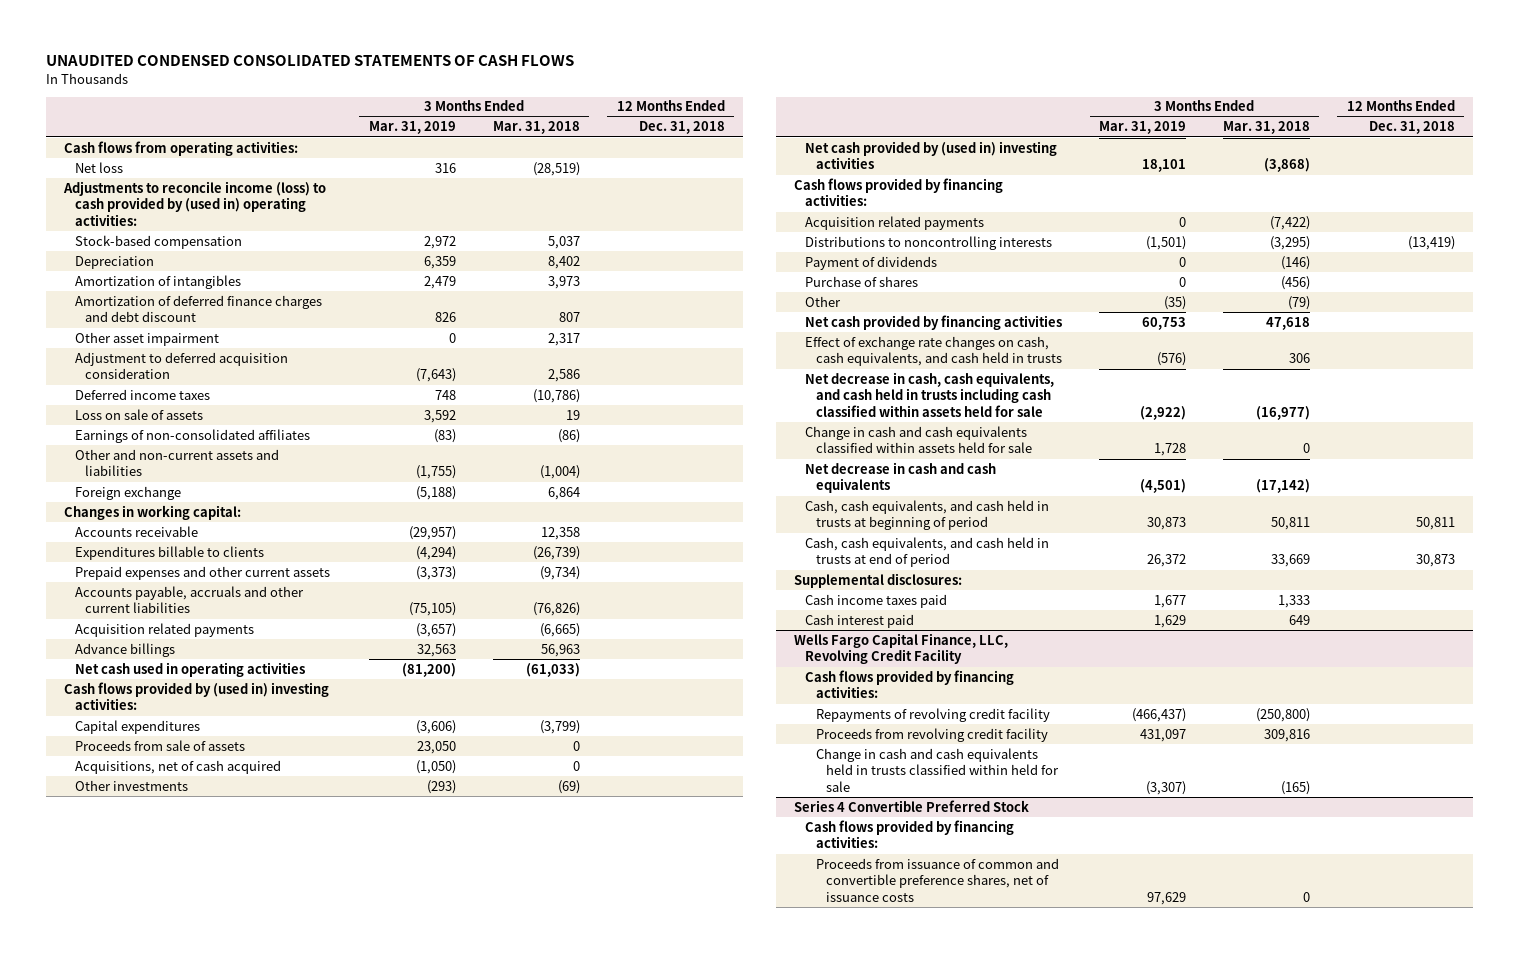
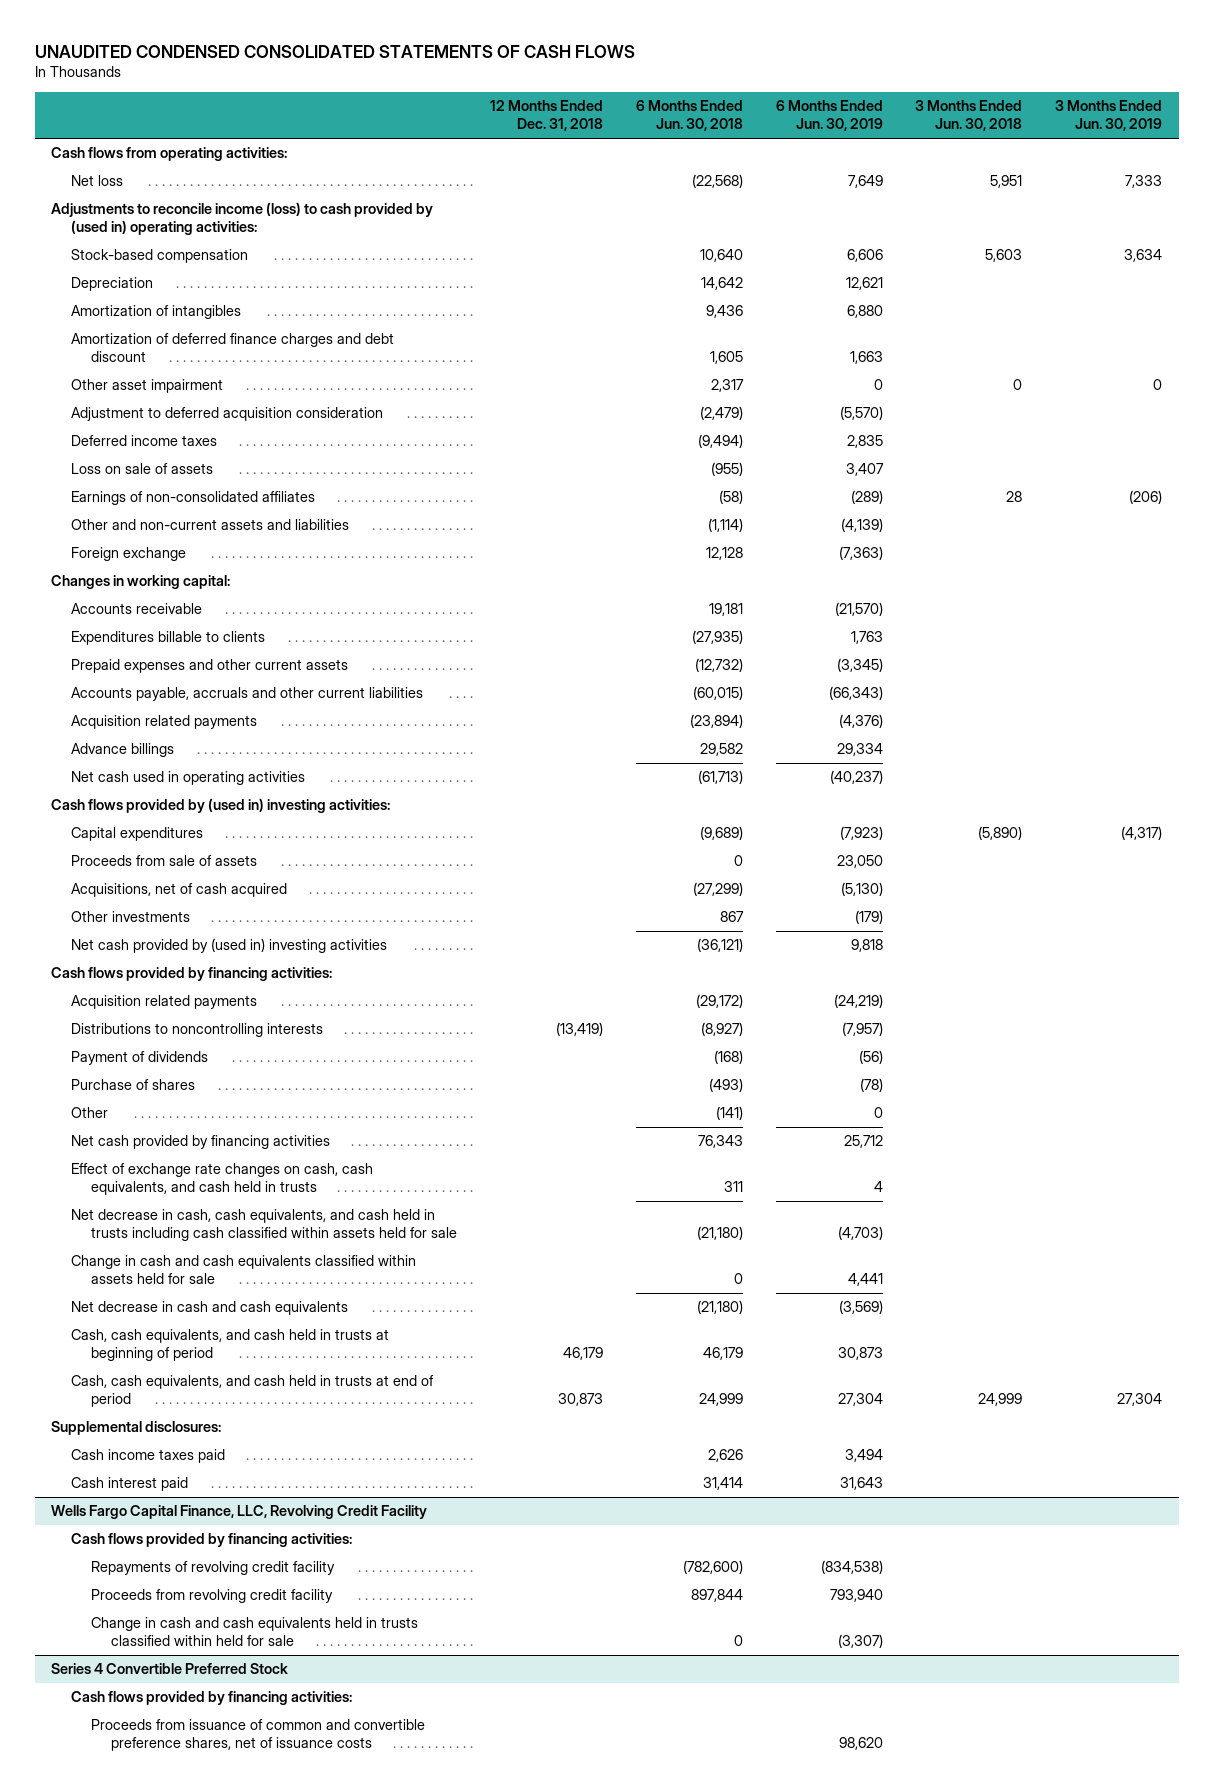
- | 3 Months Ended Mar. 31, 2019 | 3 Months Ended Mar. 31, 2018 | 12 Months Ended Dec. 31, 2018
+ | 12 Months Ended Dec. 31, 2018 | 6 Months Ended Jun. 30, 2018 | 6 Months Ended Jun. 30, 2019 | 3 Months Ended Jun. 30, 2018 | 3 Months Ended Jun. 30, 2019
- Cash, cash equivalents, and cash held in trusts at beginning of period | 30,873 | 50,811 | 50,811
+ Cash, cash equivalents, and cash held in trusts at beginning of period | 46,179 | 46,179 | 30,873 | |

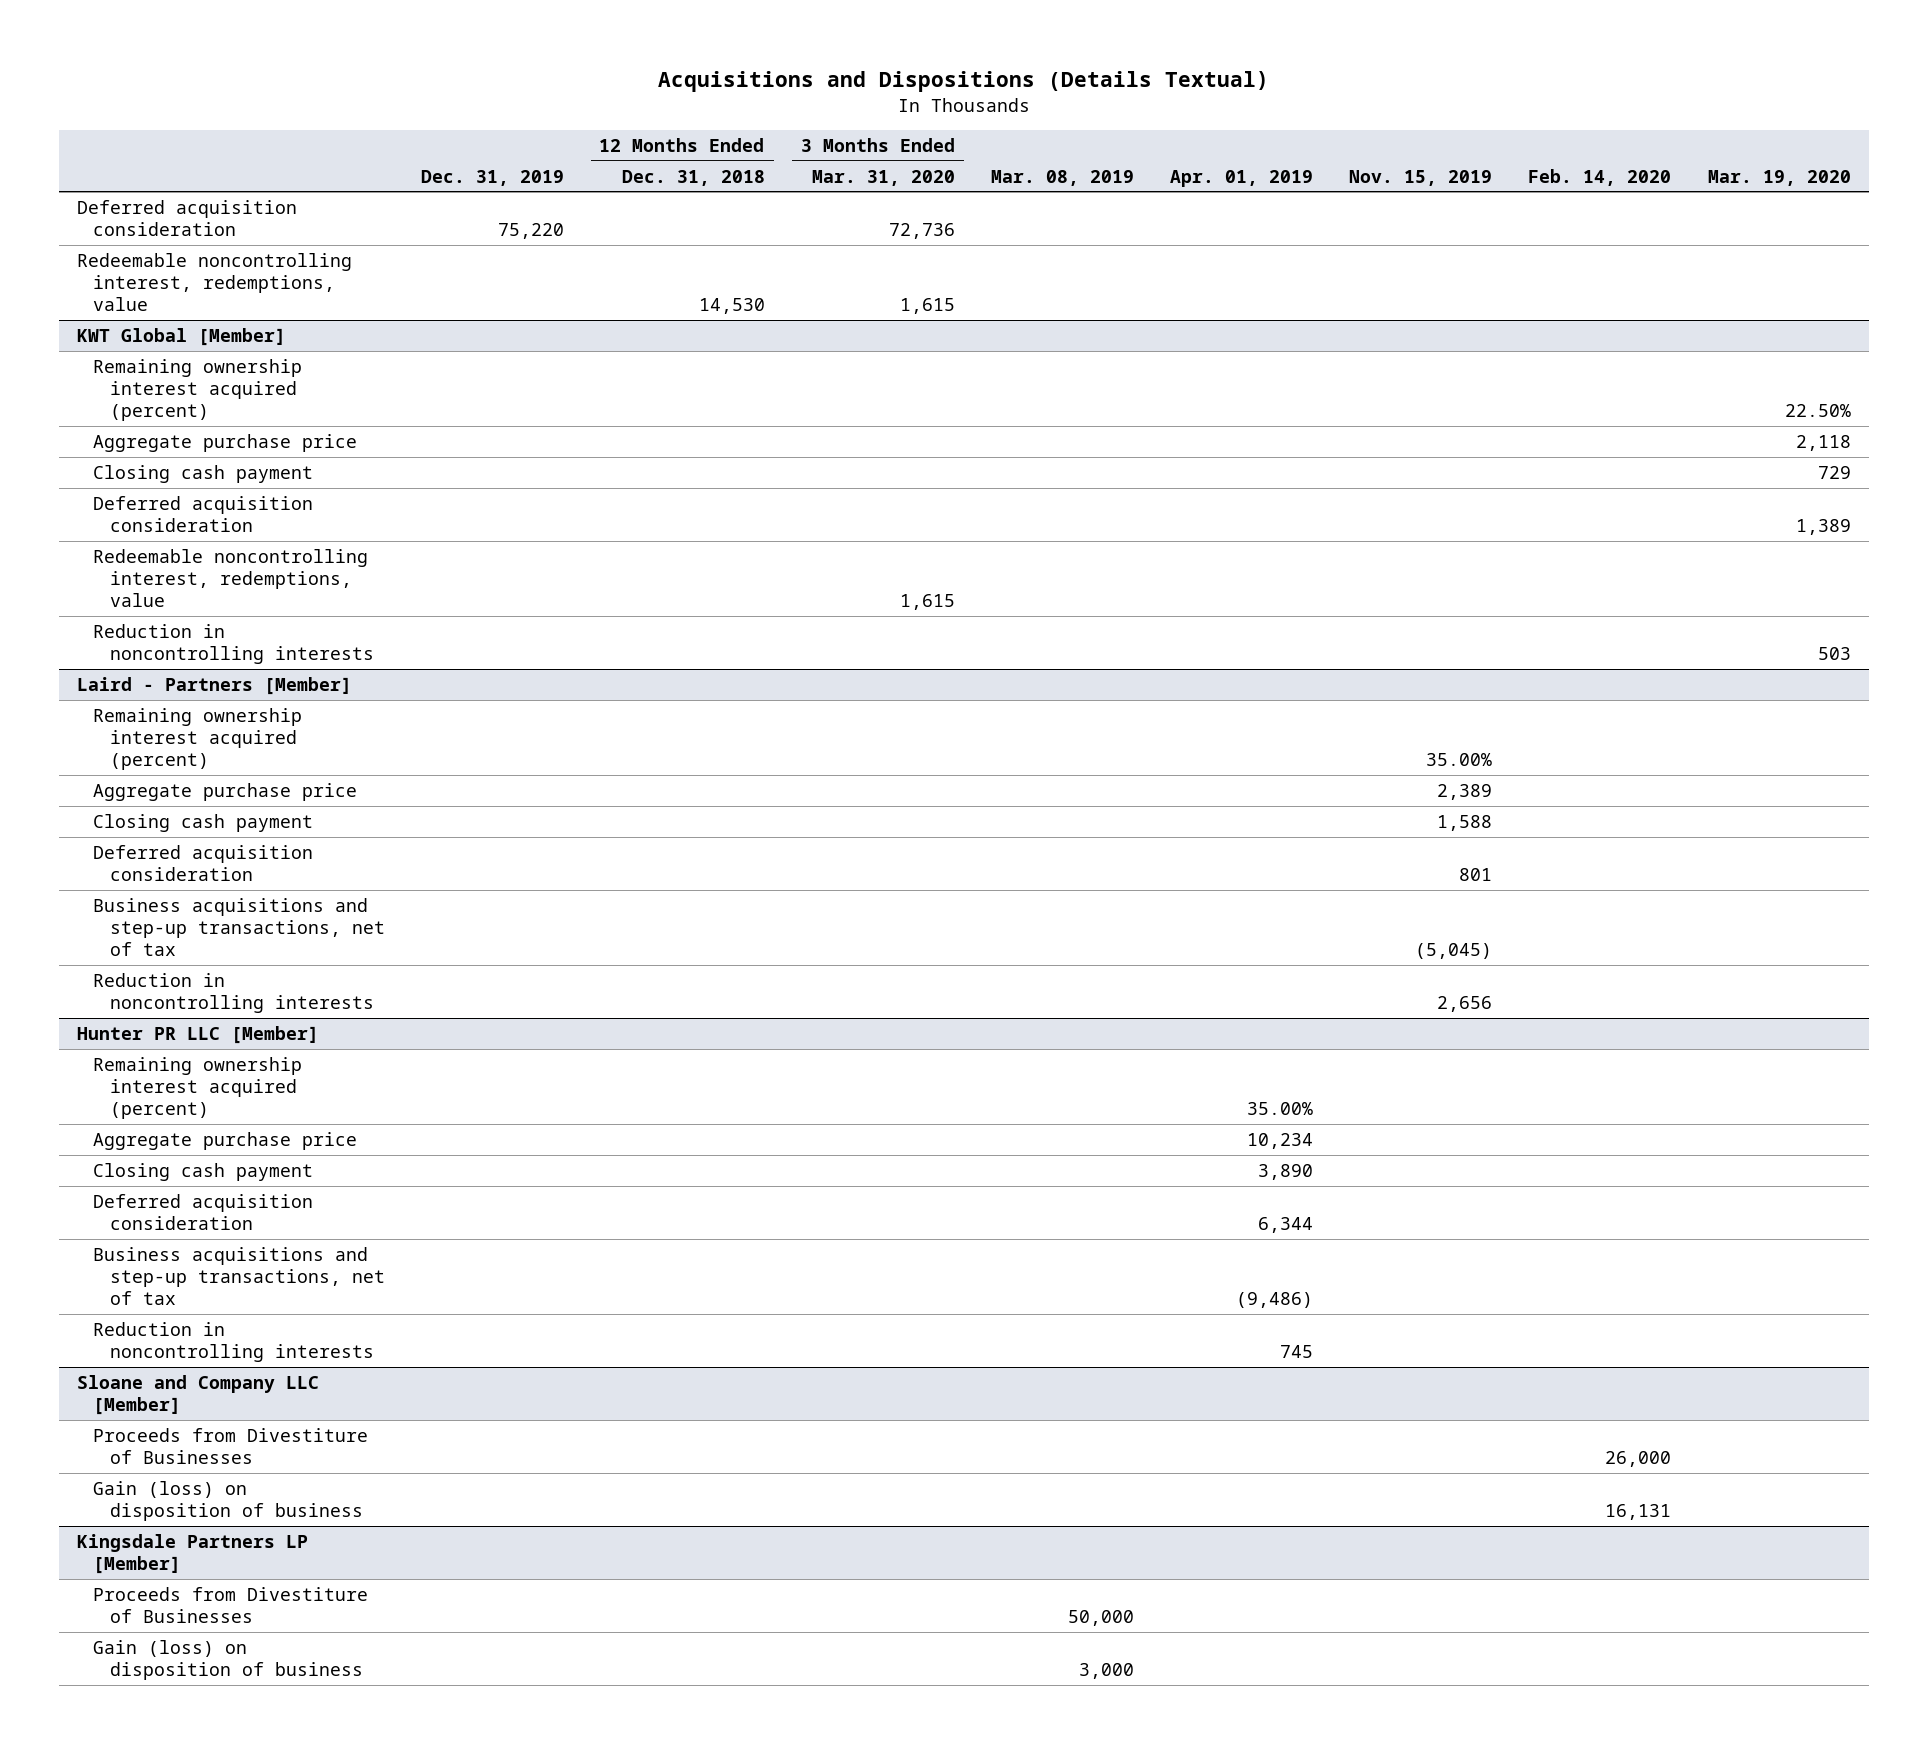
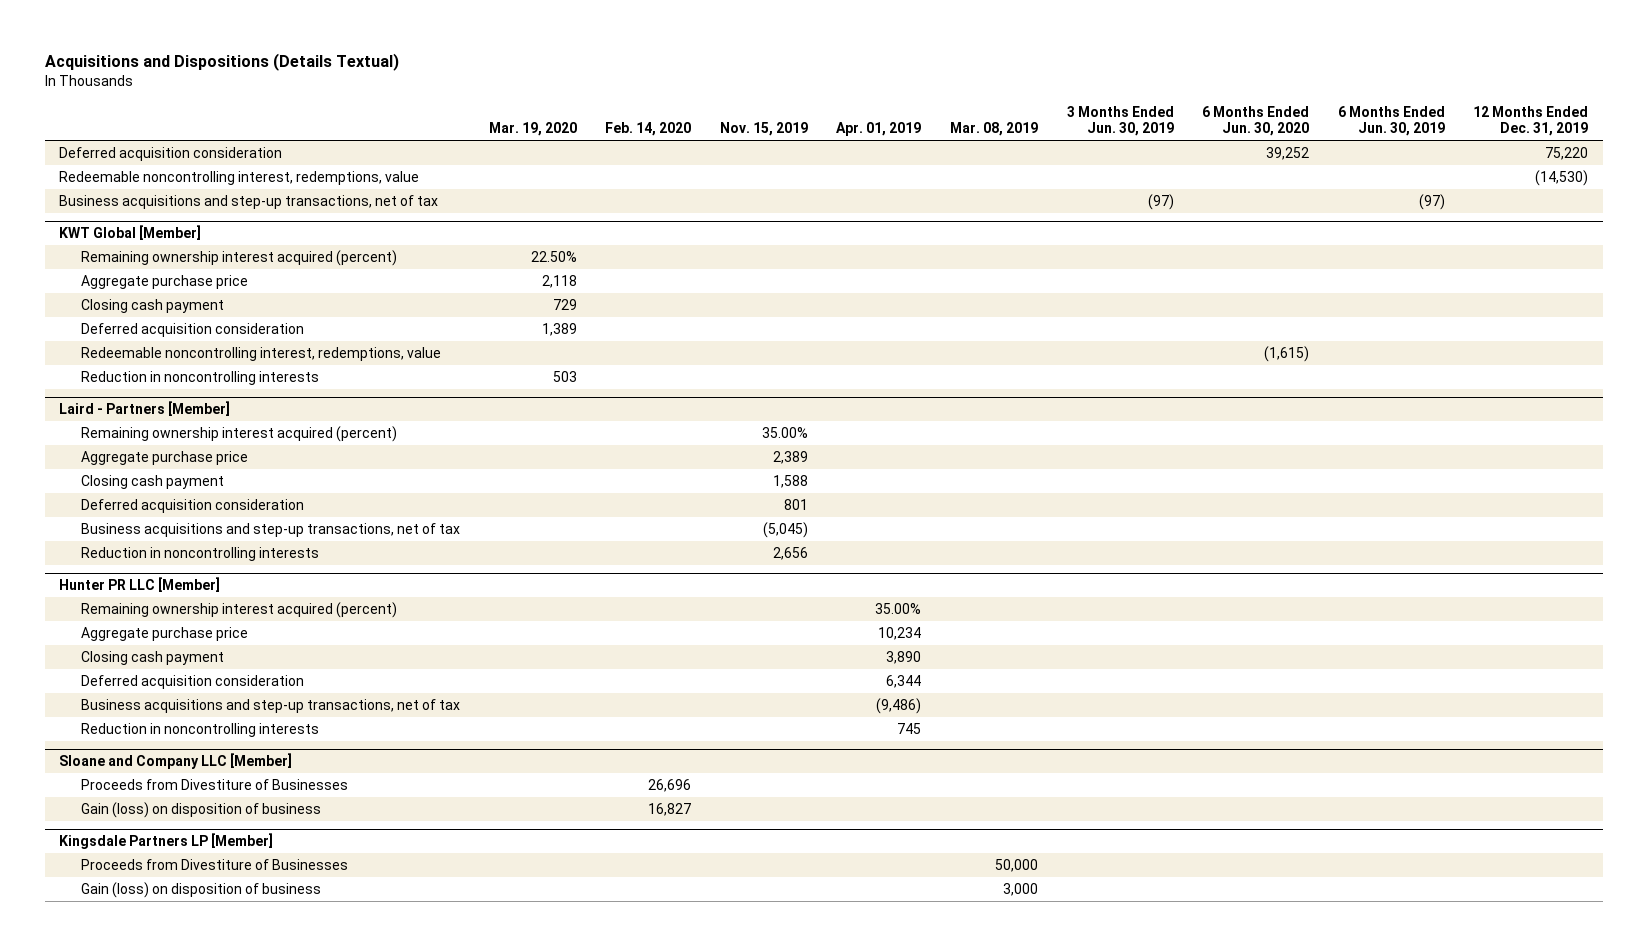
- | Dec. 31, 2019 | 12 Months Ended Dec. 31, 2018 | 3 Months Ended Mar. 31, 2020 | Mar. 08, 2019 | Apr. 01, 2019 | Nov. 15, 2019 | Feb. 14, 2020 | Mar. 19, 2020
+ | Mar. 19, 2020 | Feb. 14, 2020 | Nov. 15, 2019 | Apr. 01, 2019 | Mar. 08, 2019 | 3 Months Ended Jun. 30, 2019 | 6 Months Ended Jun. 30, 2020 | 6 Months Ended Jun. 30, 2019 | 12 Months Ended Dec. 31, 2019
+ Business acquisitions and step-up transactions, net of tax | | | | | | (97) | | (97) |
@ Sloane and Company LLC [Member]
- Proceeds from Divestiture of Businesses | | | | | | | 26,000 |
- Gain (loss) on disposition of business | | | | | | | 16,131 |
+ Proceeds from Divestiture of Businesses | | 26,696 | | | | | | |
+ Gain (loss) on disposition of business | | 16,827 | | | | | | |

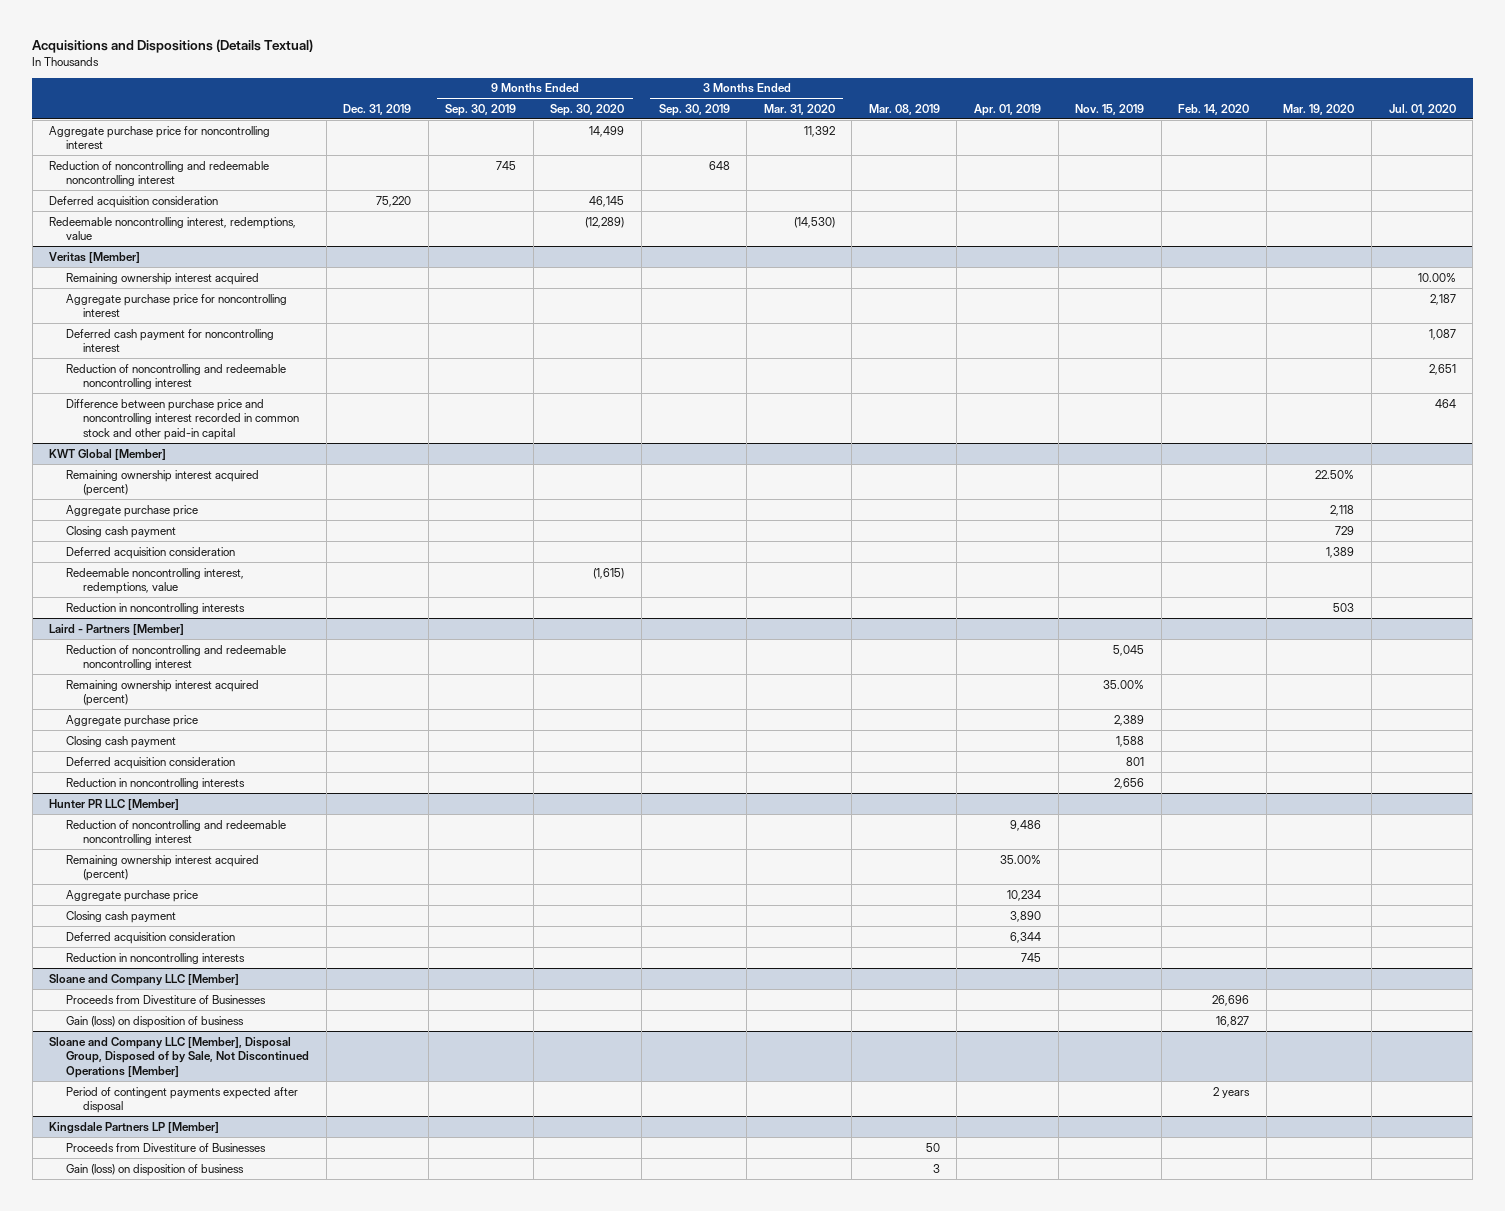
- | Mar. 19, 2020 | Feb. 14, 2020 | Nov. 15, 2019 | Apr. 01, 2019 | Mar. 08, 2019 | 3 Months Ended Jun. 30, 2019 | 6 Months Ended Jun. 30, 2020 | 6 Months Ended Jun. 30, 2019 | 12 Months Ended Dec. 31, 2019
+ | Dec. 31, 2019 | 9 Months Ended Sep. 30, 2019 | 9 Months Ended Sep. 30, 2020 | 3 Months Ended Sep. 30, 2019 | 3 Months Ended Mar. 31, 2020 | Mar. 08, 2019 | Apr. 01, 2019 | Nov. 15, 2019 | Feb. 14, 2020 | Mar. 19, 2020 | Jul. 01, 2020
+ Aggregate purchase price for noncontrolling interest | | | 14,499 | | 11,392 | | | | | |
+ Reduction of noncontrolling and redeemable noncontrolling interest | | 745 | | 648 | | | | | | |
- Business acquisitions and step-up transactions, net of tax | | | | | | (97) | | (97) |
+ Veritas [Member]
+ Remaining ownership interest acquired | | | | | | | | | | | 10.00%
+ Aggregate purchase price for noncontrolling interest | | | | | | | | | | | 2,187
+ Deferred cash payment for noncontrolling interest | | | | | | | | | | | 1,087
+ Reduction of noncontrolling and redeemable noncontrolling interest | | | | | | | | | | | 2,651
+ Difference between purchase price and noncontrolling interest recorded in common stock and other paid-in capital | | | | | | | | | | | 464
@ Laird - Partners [Member]
+ Reduction of noncontrolling and redeemable noncontrolling interest | | | | | | | | 5,045 | | |
- Business acquisitions and step-up transactions, net of tax | | | (5,045) | | | | | |
@ Hunter PR LLC [Member]
+ Reduction of noncontrolling and redeemable noncontrolling interest | | | | | | | 9,486 | | | |
- Business acquisitions and step-up transactions, net of tax | | | | (9,486) | | | | |
+ Sloane and Company LLC [Member], Disposal Group, Disposed of by Sale, Not Discontinued Operations [Member]
+ Period of contingent payments expected after disposal | | | | | | | | | 2 years | |
@ Kingsdale Partners LP [Member]
- Proceeds from Divestiture of Businesses | | | | | 50,000 | | | |
- Gain (loss) on disposition of business | | | | | 3,000 | | | |
+ Proceeds from Divestiture of Businesses | | | | | | 50 | | | | |
+ Gain (loss) on disposition of business | | | | | | 3 | | | | |

